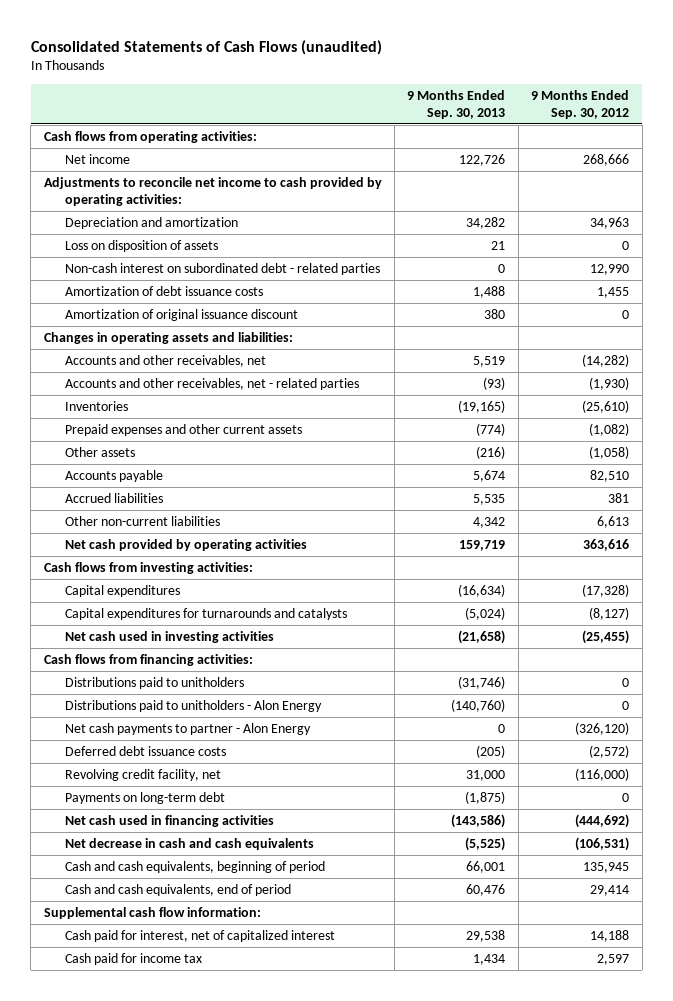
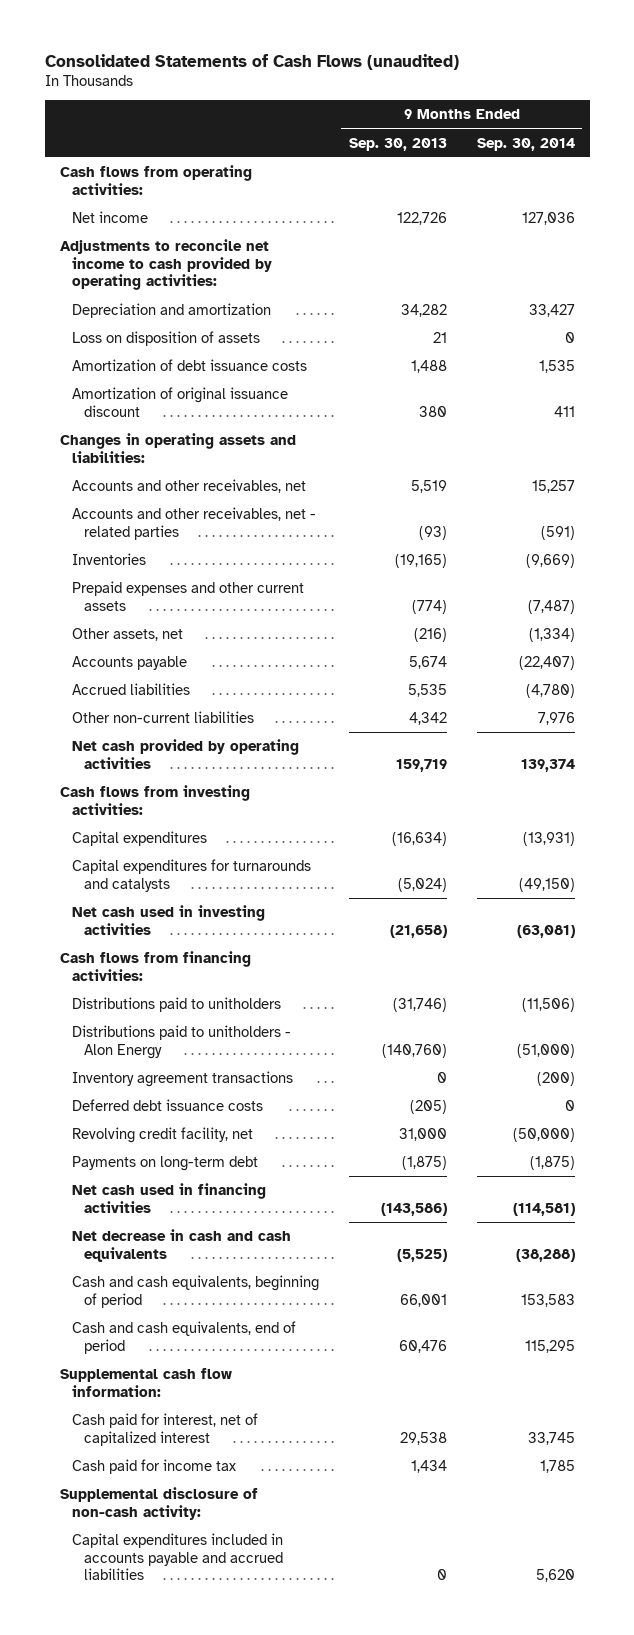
- | 9 Months Ended Sep. 30, 2013 | 9 Months Ended Sep. 30, 2012
+ | 9 Months Ended Sep. 30, 2013 | 9 Months Ended Sep. 30, 2014
- Non-cash interest on subordinated debt - related parties | 0 | 12,990
- Other assets | (216) | (1,058)
+ Other assets, net | (216) | (1,334)
- Net cash payments to partner - Alon Energy | 0 | (326,120)
+ Inventory agreement transactions | 0 | (200)
+ Supplemental disclosure of non-cash activity:
+ Capital expenditures included in accounts payable and accrued liabilities | 0 | 5,620

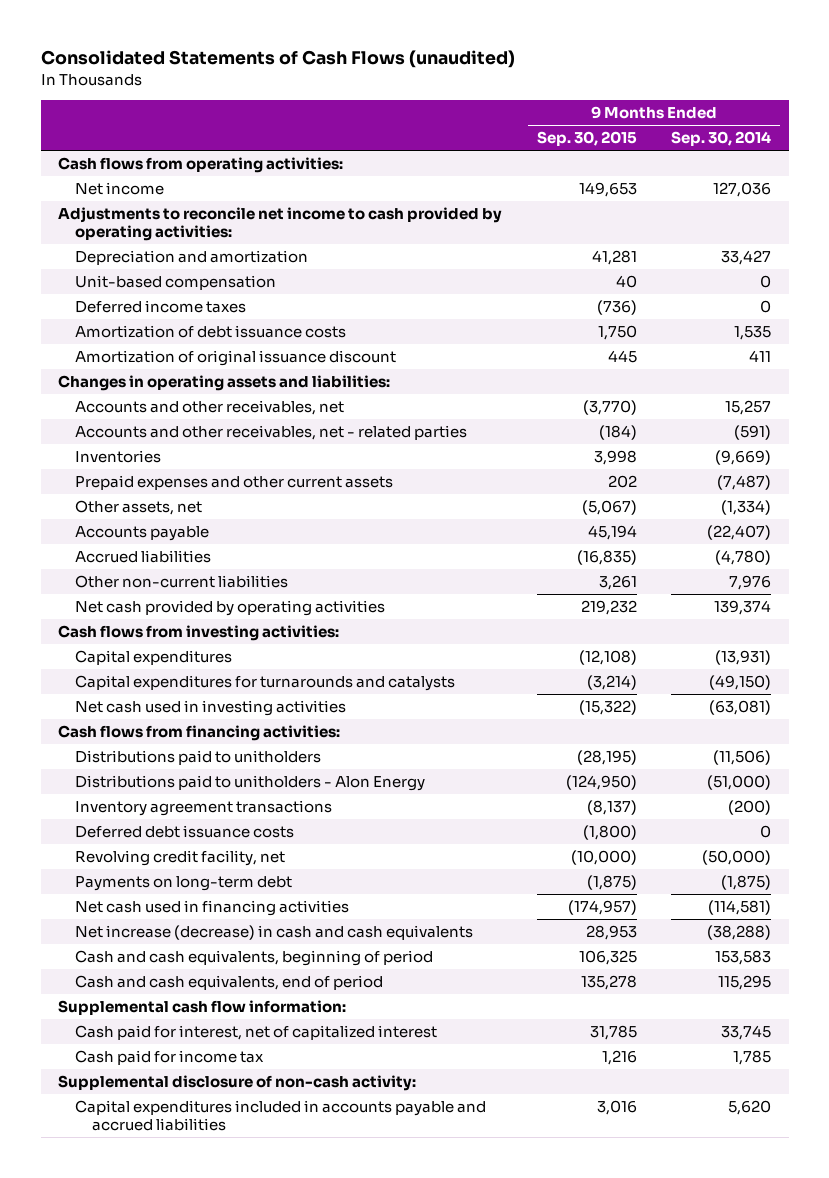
- | 9 Months Ended Sep. 30, 2013 | 9 Months Ended Sep. 30, 2014
+ | 9 Months Ended Sep. 30, 2015 | 9 Months Ended Sep. 30, 2014
- Loss on disposition of assets | 21 | 0
+ Unit-based compensation | 40 | 0
+ Deferred income taxes | (736) | 0
- Net decrease in cash and cash equivalents | (5,525) | (38,288)
+ Net increase (decrease) in cash and cash equivalents | 28,953 | (38,288)

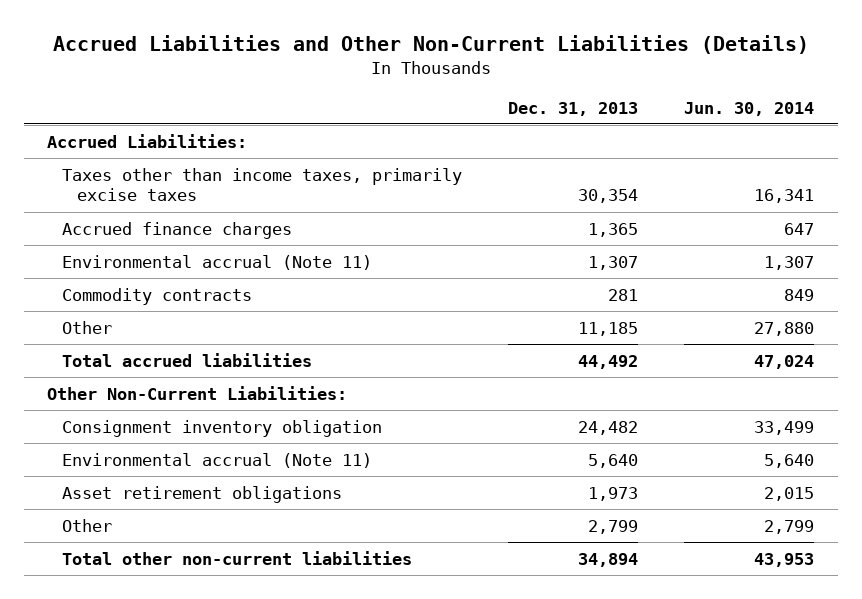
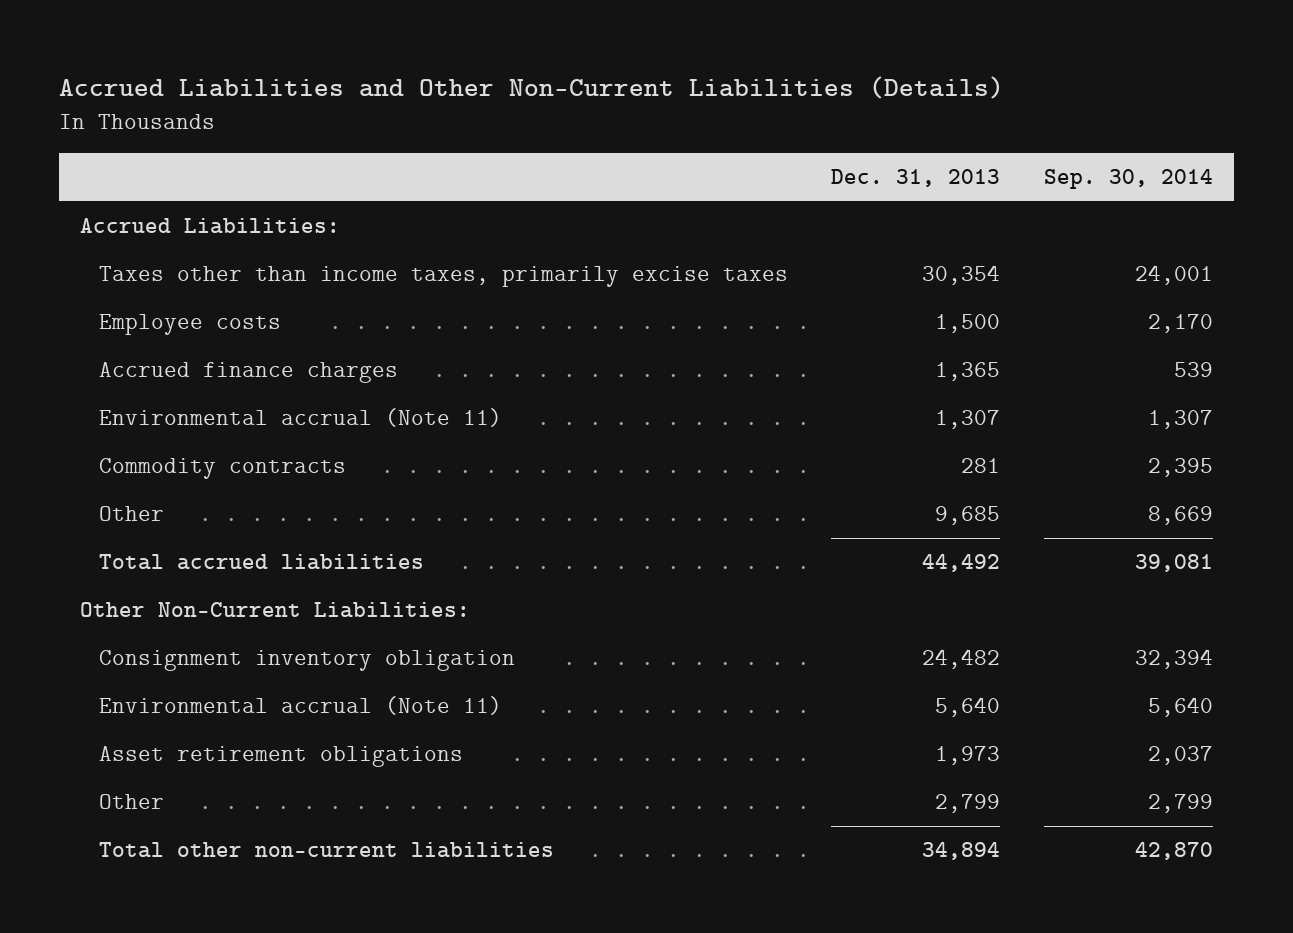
- | Dec. 31, 2013 | Jun. 30, 2014
+ | Dec. 31, 2013 | Sep. 30, 2014
+ Employee costs | 1,500 | 2,170
- Other | 11,185 | 27,880
+ Other | 9,685 | 8,669

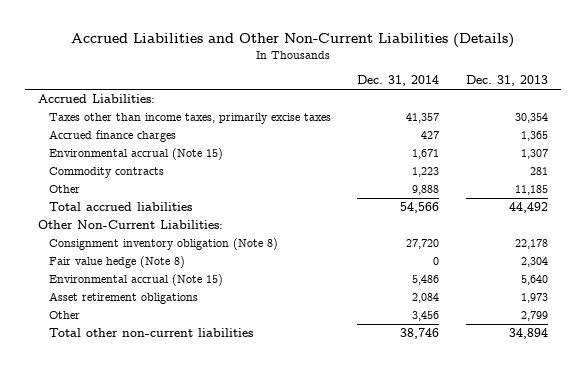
- | Dec. 31, 2013 | Sep. 30, 2014
+ | Dec. 31, 2014 | Dec. 31, 2013
- Employee costs | 1,500 | 2,170
- Environmental accrual (Note 11) | 1,307 | 1,307
+ Environmental accrual (Note 15) | 1,671 | 1,307
- Other | 9,685 | 8,669
+ Other | 9,888 | 11,185
- Consignment inventory obligation | 24,482 | 32,394
- Environmental accrual (Note 11) | 5,640 | 5,640
+ Consignment inventory obligation (Note 8) | 27,720 | 22,178
+ Fair value hedge (Note 8) | 0 | 2,304
+ Environmental accrual (Note 15) | 5,486 | 5,640

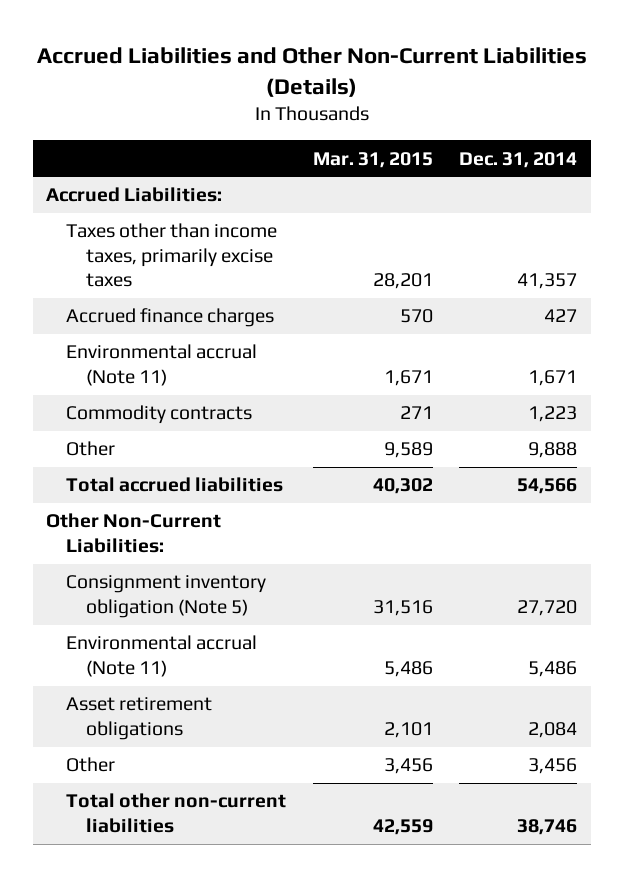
- | Dec. 31, 2014 | Dec. 31, 2013
+ | Mar. 31, 2015 | Dec. 31, 2014
- Environmental accrual (Note 15) | 1,671 | 1,307
+ Environmental accrual (Note 11) | 1,671 | 1,671
- Consignment inventory obligation (Note 8) | 27,720 | 22,178
- Fair value hedge (Note 8) | 0 | 2,304
- Environmental accrual (Note 15) | 5,486 | 5,640
+ Consignment inventory obligation (Note 5) | 31,516 | 27,720
+ Environmental accrual (Note 11) | 5,486 | 5,486

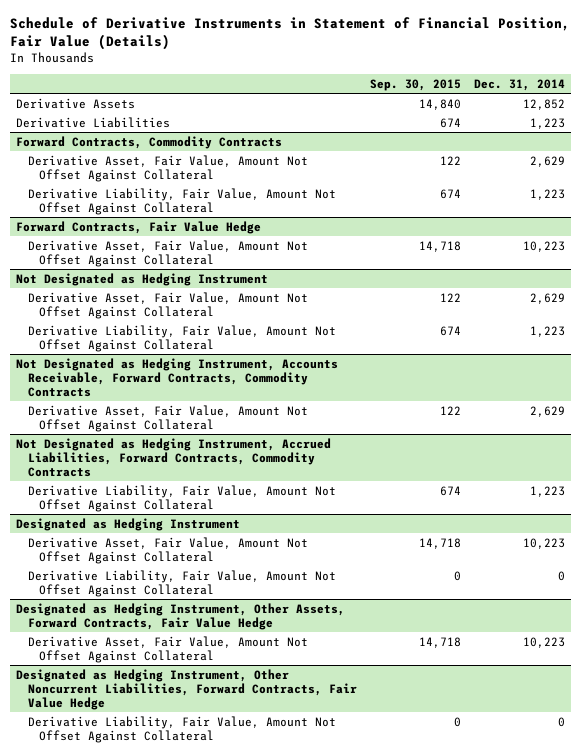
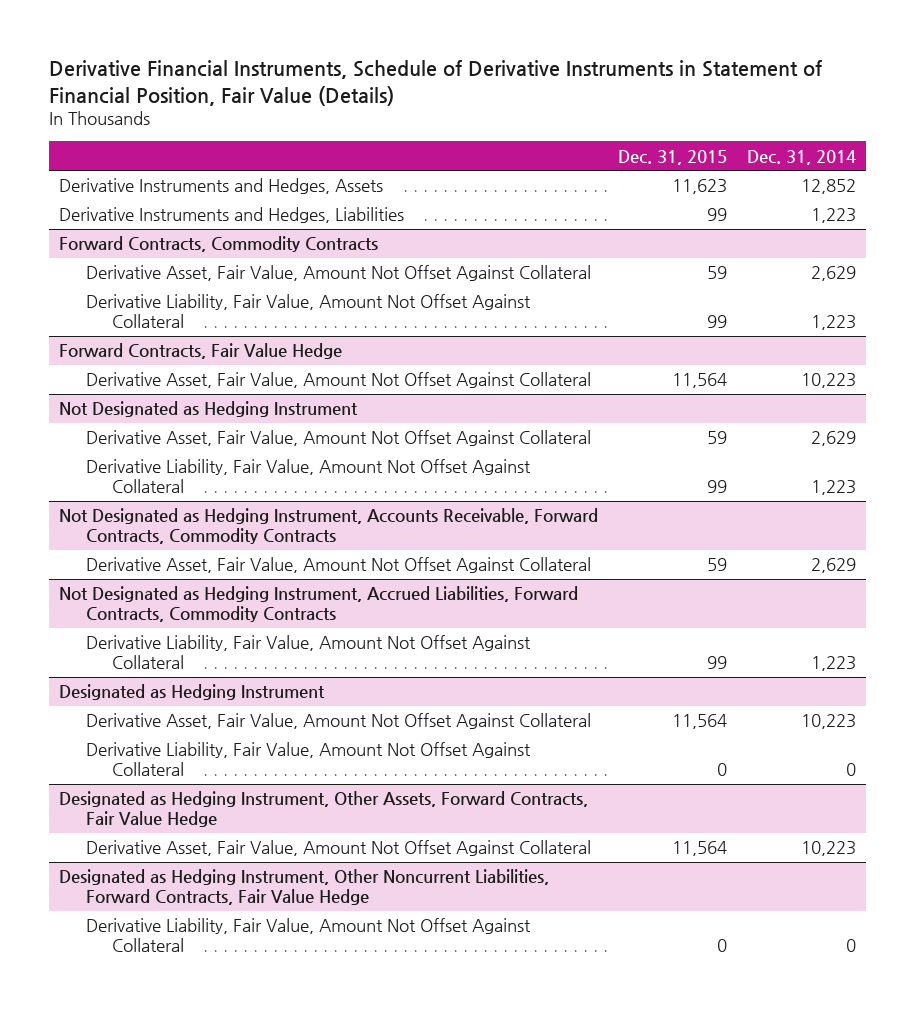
- Schedule of Derivative Instruments in Statement of Financial Position, Fair Value (Details)
+ Derivative Financial Instruments, Schedule of Derivative Instruments in Statement of Financial Position, Fair Value (Details)
- | Sep. 30, 2015 | Dec. 31, 2014
+ | Dec. 31, 2015 | Dec. 31, 2014
- Derivative Assets | 14,840 | 12,852
- Derivative Liabilities | 674 | 1,223
+ Derivative Instruments and Hedges, Assets | 11,623 | 12,852
+ Derivative Instruments and Hedges, Liabilities | 99 | 1,223

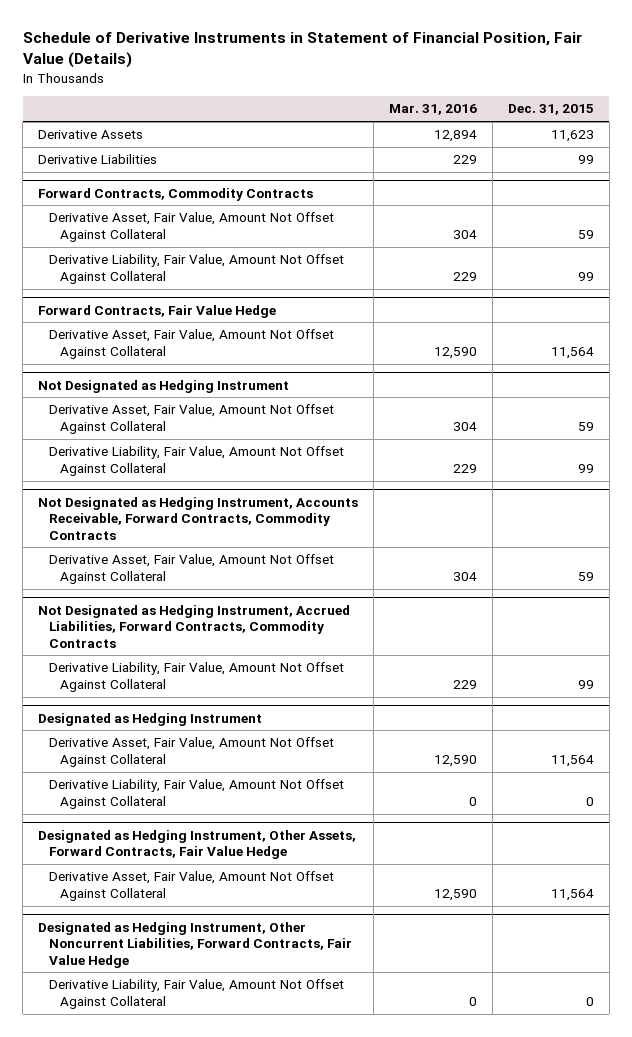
- Derivative Financial Instruments, Schedule of Derivative Instruments in Statement of Financial Position, Fair Value (Details)
+ Schedule of Derivative Instruments in Statement of Financial Position, Fair Value (Details)
- | Dec. 31, 2015 | Dec. 31, 2014
+ | Mar. 31, 2016 | Dec. 31, 2015
- Derivative Instruments and Hedges, Assets | 11,623 | 12,852
- Derivative Instruments and Hedges, Liabilities | 99 | 1,223
+ Derivative Assets | 12,894 | 11,623
+ Derivative Liabilities | 229 | 99

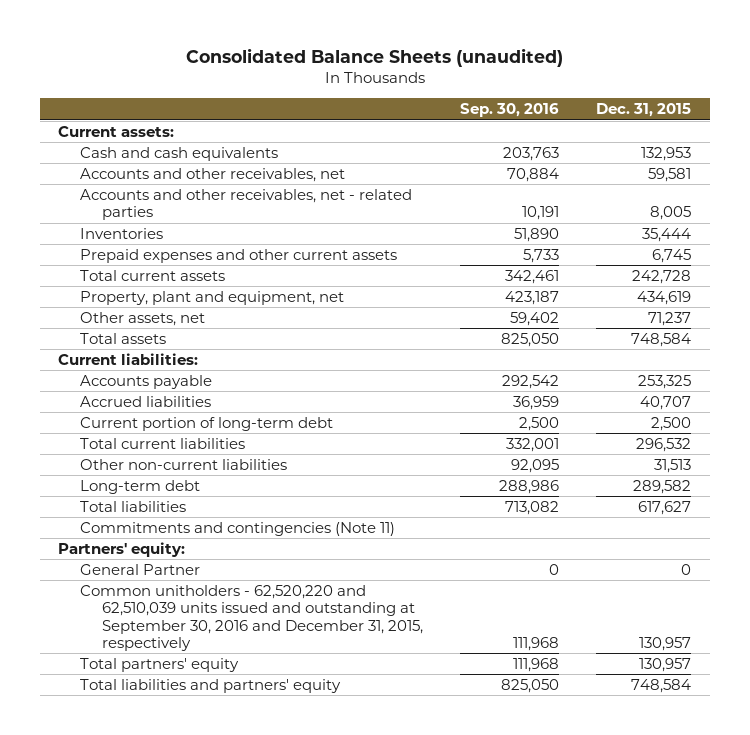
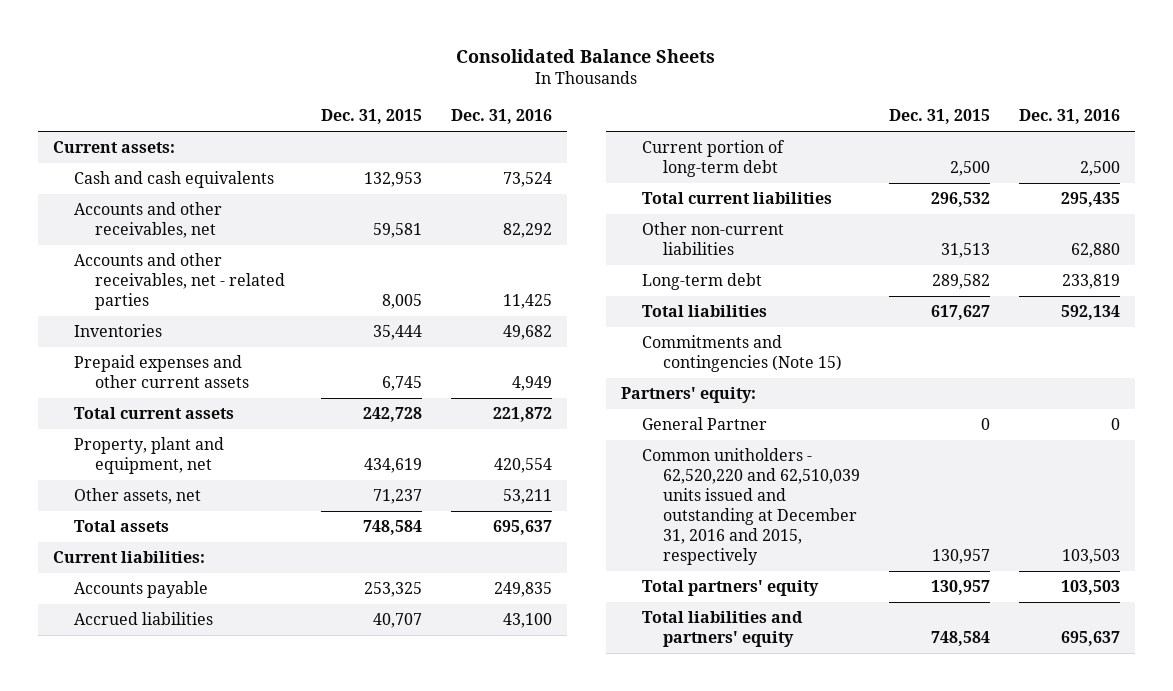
- Consolidated Balance Sheets (unaudited)
+ Consolidated Balance Sheets
- | Sep. 30, 2016 | Dec. 31, 2015
+ | Dec. 31, 2015 | Dec. 31, 2016
- Commitments and contingencies (Note 11)
+ Commitments and contingencies (Note 15)
- Common unitholders - 62,520,220 and 62,510,039 units issued and outstanding at September 30, 2016 and December 31, 2015, respectively | 111,968 | 130,957
+ Common unitholders - 62,520,220 and 62,510,039 units issued and outstanding at December 31, 2016 and 2015, respectively | 130,957 | 103,503

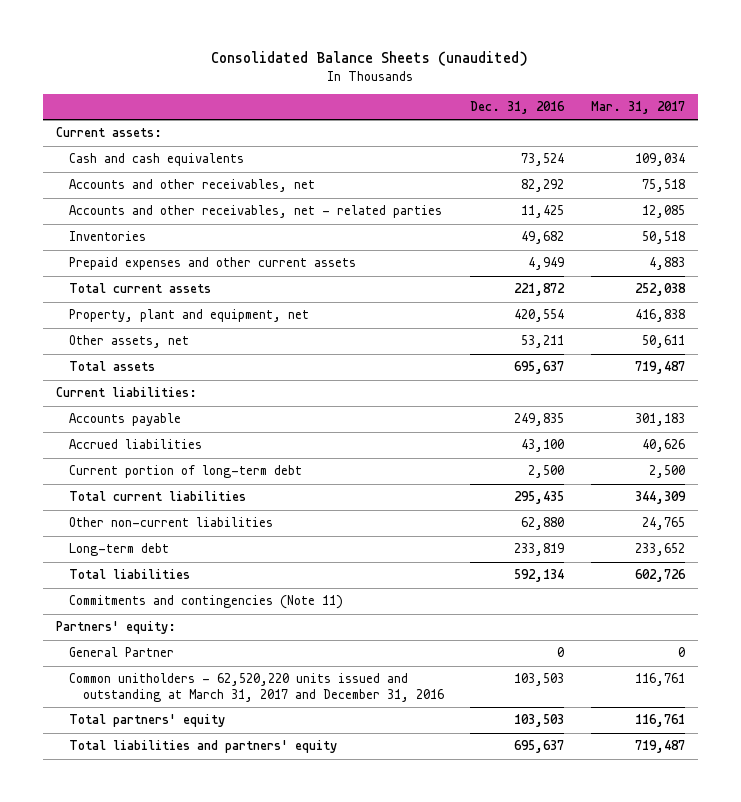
- Consolidated Balance Sheets
+ Consolidated Balance Sheets (unaudited)
- | Dec. 31, 2015 | Dec. 31, 2016
+ | Dec. 31, 2016 | Mar. 31, 2017
- Commitments and contingencies (Note 15)
+ Commitments and contingencies (Note 11)
- Common unitholders - 62,520,220 and 62,510,039 units issued and outstanding at December 31, 2016 and 2015, respectively | 130,957 | 103,503
+ Common unitholders - 62,520,220 units issued and outstanding at March 31, 2017 and December 31, 2016 | 103,503 | 116,761

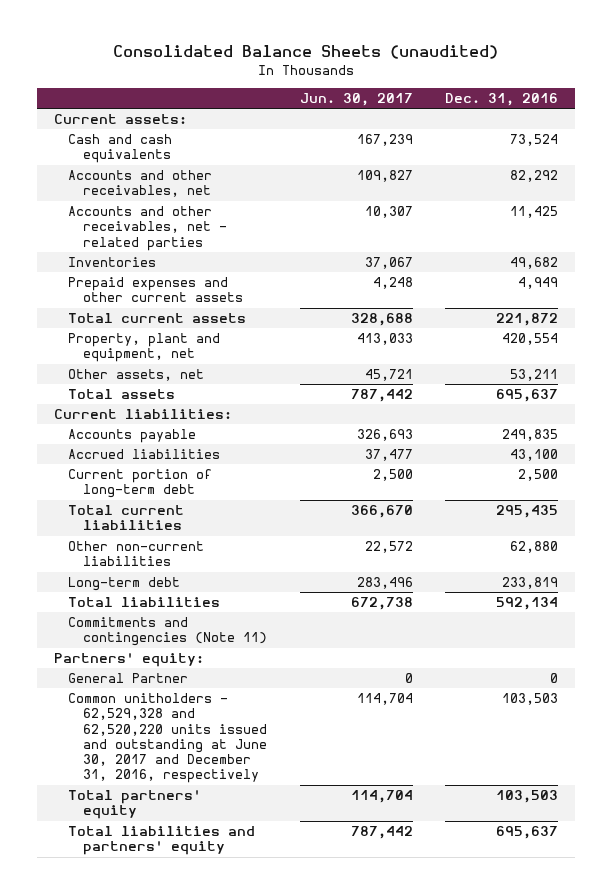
- | Dec. 31, 2016 | Mar. 31, 2017
+ | Jun. 30, 2017 | Dec. 31, 2016
- Common unitholders - 62,520,220 units issued and outstanding at March 31, 2017 and December 31, 2016 | 103,503 | 116,761
+ Common unitholders - 62,529,328 and 62,520,220 units issued and outstanding at June 30, 2017 and December 31, 2016, respectively | 114,704 | 103,503

